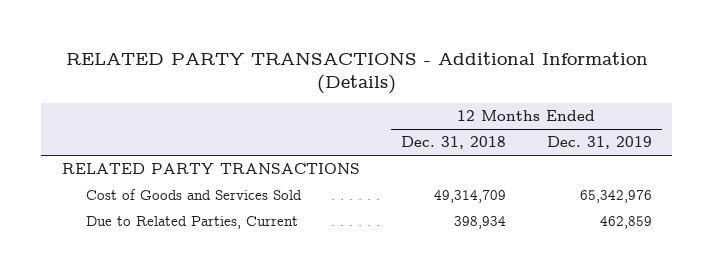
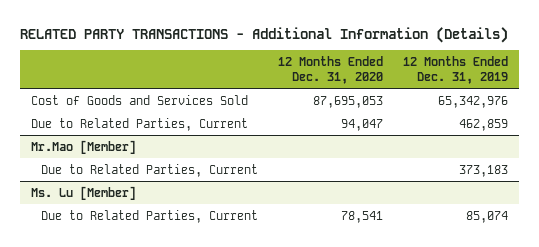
- | 12 Months Ended Dec. 31, 2018 | 12 Months Ended Dec. 31, 2019
+ | 12 Months Ended Dec. 31, 2020 | 12 Months Ended Dec. 31, 2019
- RELATED PARTY TRANSACTIONS
+ Mr.Mao [Member]
+ Due to Related Parties, Current | | 373,183
+ Ms. Lu [Member]
+ Due to Related Parties, Current | 78,541 | 85,074

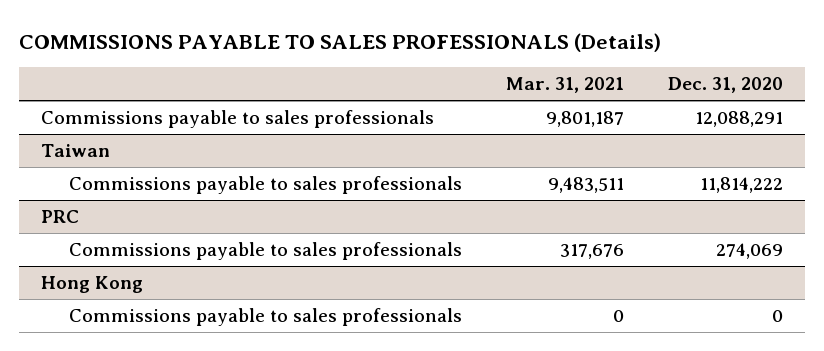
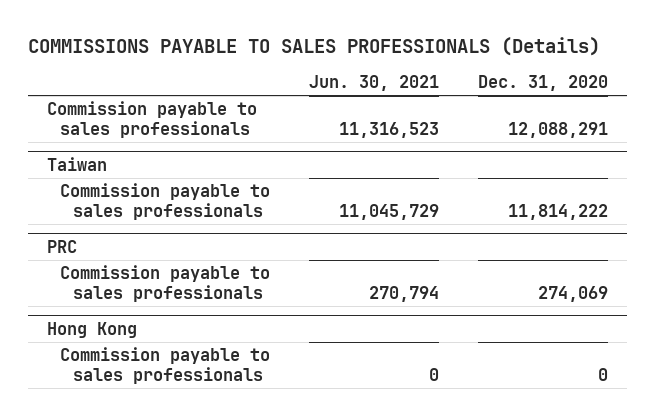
- | Mar. 31, 2021 | Dec. 31, 2020
+ | Jun. 30, 2021 | Dec. 31, 2020
- Commissions payable to sales professionals | 9,801,187 | 12,088,291
+ Commission payable to sales professionals | 11,316,523 | 12,088,291
@ Taiwan
- Commissions payable to sales professionals | 9,483,511 | 11,814,222
+ Commission payable to sales professionals | 11,045,729 | 11,814,222
@ PRC
- Commissions payable to sales professionals | 317,676 | 274,069
+ Commission payable to sales professionals | 270,794 | 274,069
@ Hong Kong
- Commissions payable to sales professionals | 0 | 0
+ Commission payable to sales professionals | 0 | 0

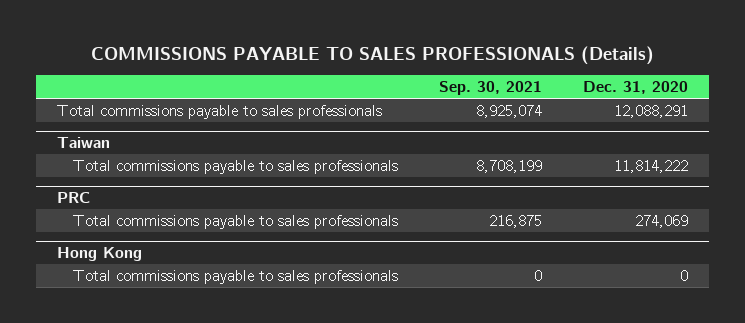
- | Jun. 30, 2021 | Dec. 31, 2020
+ | Sep. 30, 2021 | Dec. 31, 2020
- Commission payable to sales professionals | 11,316,523 | 12,088,291
+ Total commissions payable to sales professionals | 8,925,074 | 12,088,291
@ Taiwan
- Commission payable to sales professionals | 11,045,729 | 11,814,222
+ Total commissions payable to sales professionals | 8,708,199 | 11,814,222
@ PRC
- Commission payable to sales professionals | 270,794 | 274,069
+ Total commissions payable to sales professionals | 216,875 | 274,069
@ Hong Kong
- Commission payable to sales professionals | 0 | 0
+ Total commissions payable to sales professionals | 0 | 0

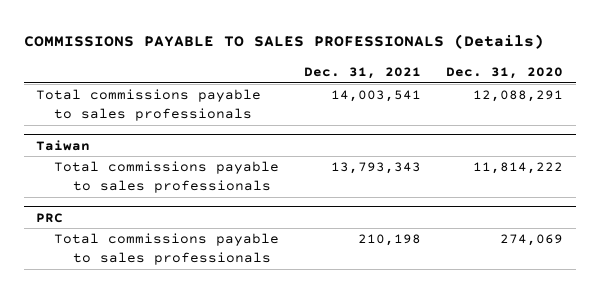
- | Sep. 30, 2021 | Dec. 31, 2020
+ | Dec. 31, 2021 | Dec. 31, 2020
- Hong Kong
- Total commissions payable to sales professionals | 0 | 0

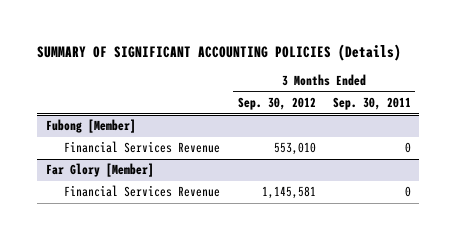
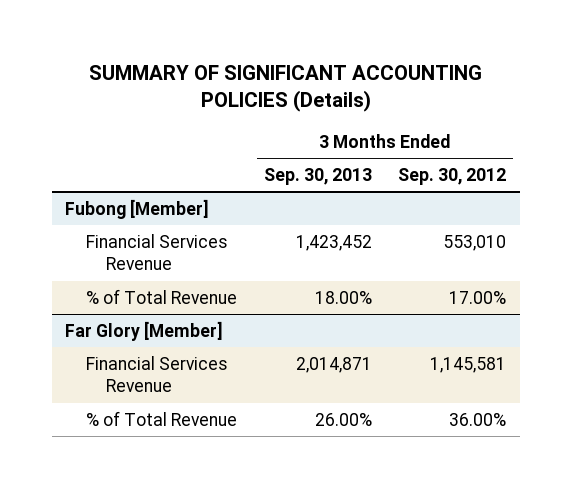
- | 3 Months Ended Sep. 30, 2012 | 3 Months Ended Sep. 30, 2011
+ | 3 Months Ended Sep. 30, 2013 | 3 Months Ended Sep. 30, 2012
@ Fubong [Member]
+ % of Total Revenue | 18.00% | 17.00%
@ Far Glory [Member]
+ % of Total Revenue | 26.00% | 36.00%

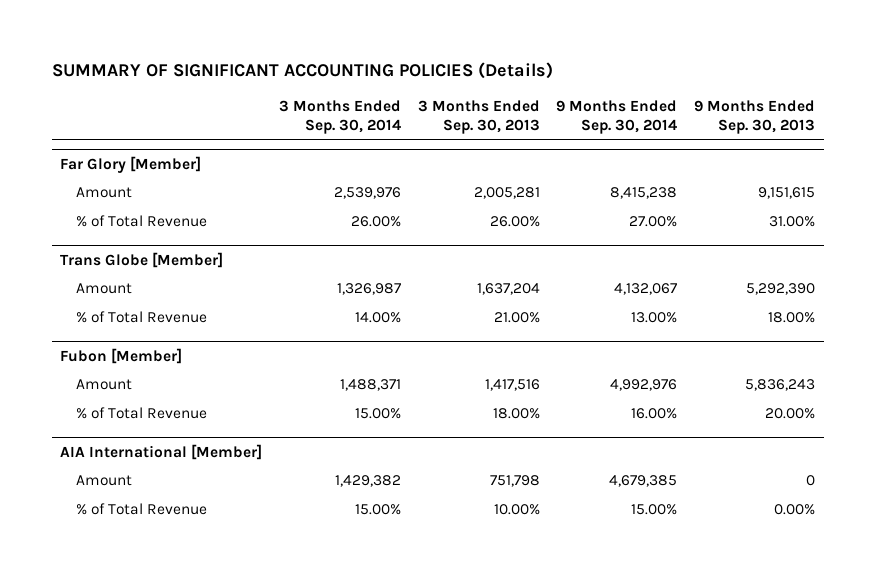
- | 3 Months Ended Sep. 30, 2013 | 3 Months Ended Sep. 30, 2012
+ | 3 Months Ended Sep. 30, 2014 | 3 Months Ended Sep. 30, 2013 | 9 Months Ended Sep. 30, 2014 | 9 Months Ended Sep. 30, 2013
- Fubong [Member]
- Financial Services Revenue | 1,423,452 | 553,010
- % of Total Revenue | 18.00% | 17.00%
@ Far Glory [Member]
- Financial Services Revenue | 2,014,871 | 1,145,581
+ Amount | 2,539,976 | 2,005,281 | 8,415,238 | 9,151,615
+ Trans Globe [Member]
+ Amount | 1,326,987 | 1,637,204 | 4,132,067 | 5,292,390
+ % of Total Revenue | 14.00% | 21.00% | 13.00% | 18.00%
+ Fubon [Member]
+ Amount | 1,488,371 | 1,417,516 | 4,992,976 | 5,836,243
+ % of Total Revenue | 15.00% | 18.00% | 16.00% | 20.00%
+ AIA International [Member]
+ Amount | 1,429,382 | 751,798 | 4,679,385 | 0
+ % of Total Revenue | 15.00% | 10.00% | 15.00% | 0.00%

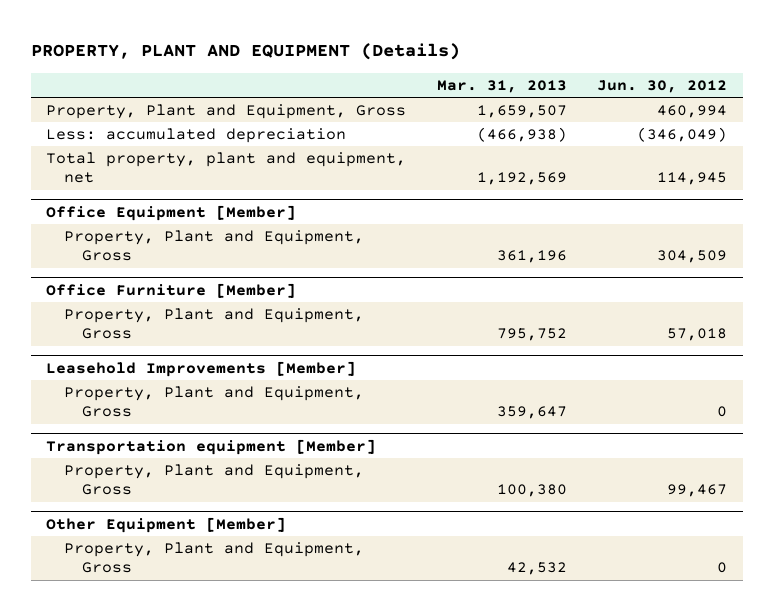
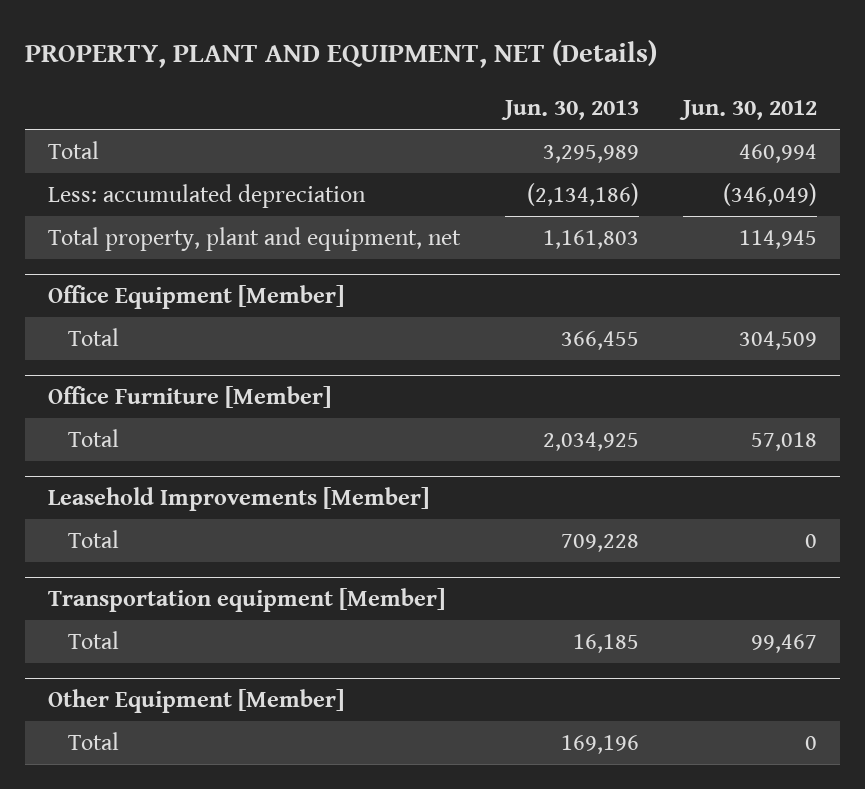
- PROPERTY, PLANT AND EQUIPMENT (Details)
+ PROPERTY, PLANT AND EQUIPMENT, NET (Details)
- | Mar. 31, 2013 | Jun. 30, 2012
+ | Jun. 30, 2013 | Jun. 30, 2012
- Property, Plant and Equipment, Gross | 1,659,507 | 460,994
+ Total | 3,295,989 | 460,994
@ Office Equipment [Member]
- Property, Plant and Equipment, Gross | 361,196 | 304,509
+ Total | 366,455 | 304,509
@ Office Furniture [Member]
- Property, Plant and Equipment, Gross | 795,752 | 57,018
+ Total | 2,034,925 | 57,018
@ Leasehold Improvements [Member]
- Property, Plant and Equipment, Gross | 359,647 | 0
+ Total | 709,228 | 0
@ Transportation equipment [Member]
- Property, Plant and Equipment, Gross | 100,380 | 99,467
+ Total | 16,185 | 99,467
@ Other Equipment [Member]
- Property, Plant and Equipment, Gross | 42,532 | 0
+ Total | 169,196 | 0

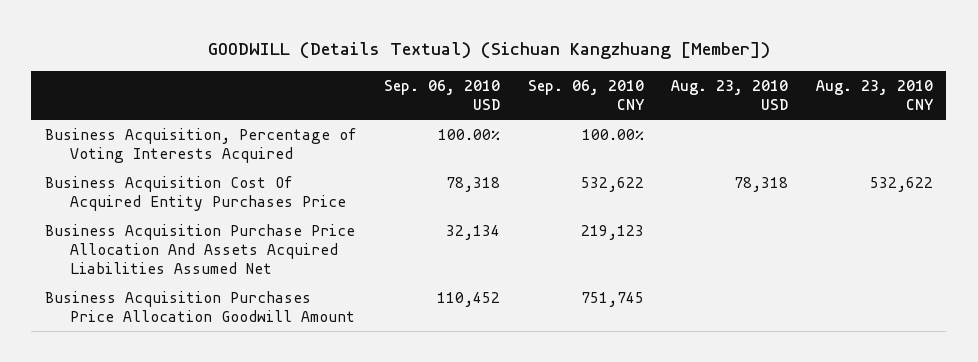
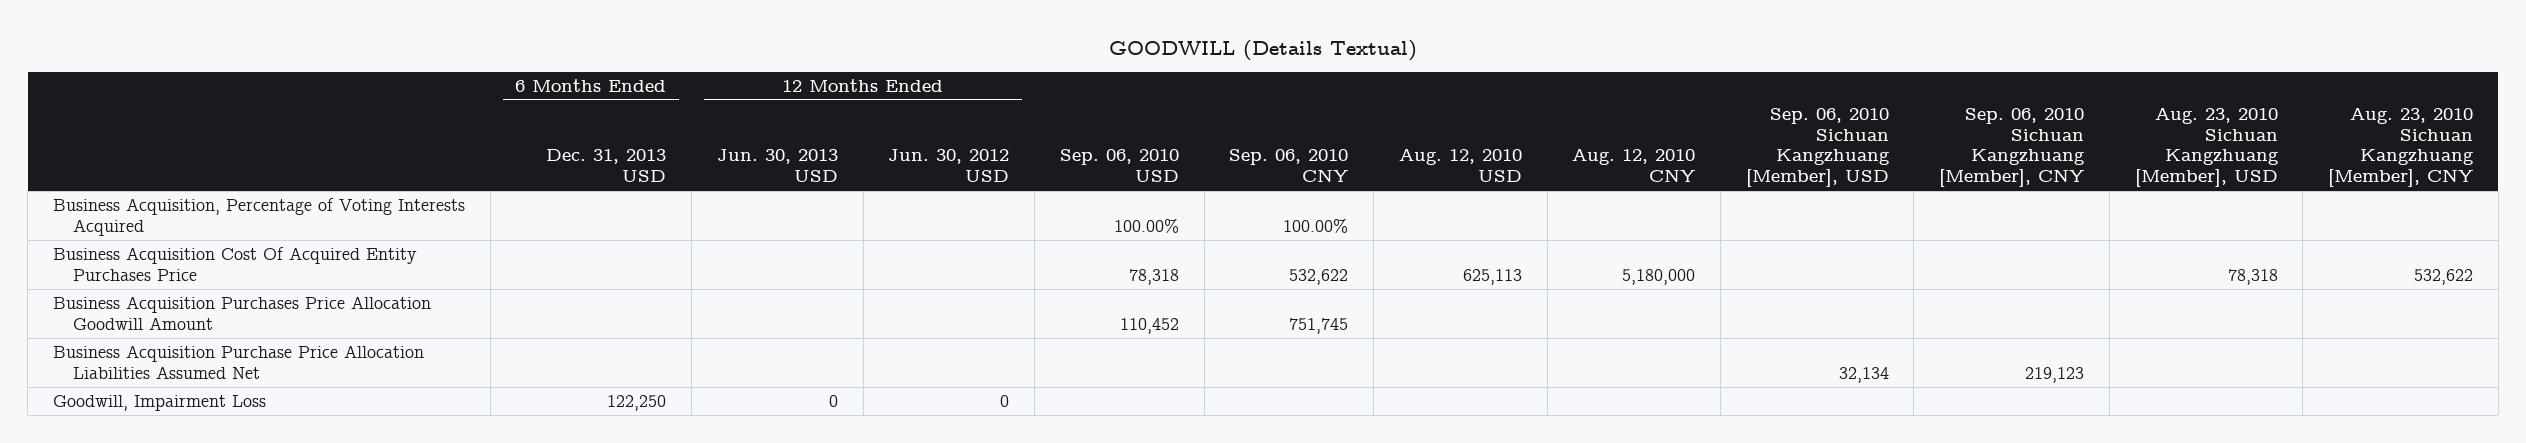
- GOODWILL (Details Textual) (Sichuan Kangzhuang [Member])
+ GOODWILL (Details Textual)
- | Sep. 06, 2010 USD | Sep. 06, 2010 CNY | Aug. 23, 2010 USD | Aug. 23, 2010 CNY
+ | 6 Months Ended Dec. 31, 2013 USD | 12 Months Ended Jun. 30, 2013 USD | 12 Months Ended Jun. 30, 2012 USD | Sep. 06, 2010 USD | Sep. 06, 2010 CNY | Aug. 12, 2010 USD | Aug. 12, 2010 CNY | Sep. 06, 2010 Sichuan Kangzhuang [Member], USD | Sep. 06, 2010 Sichuan Kangzhuang [Member], CNY | Aug. 23, 2010 Sichuan Kangzhuang [Member], USD | Aug. 23, 2010 Sichuan Kangzhuang [Member], CNY
- Business Acquisition Purchase Price Allocation And Assets Acquired Liabilities Assumed Net | 32,134 | 219,123 | |
+ Business Acquisition Purchase Price Allocation Liabilities Assumed Net | | | | | | | | 32,134 | 219,123 | |
+ Goodwill, Impairment Loss | 122,250 | 0 | 0 | | | | | | | |

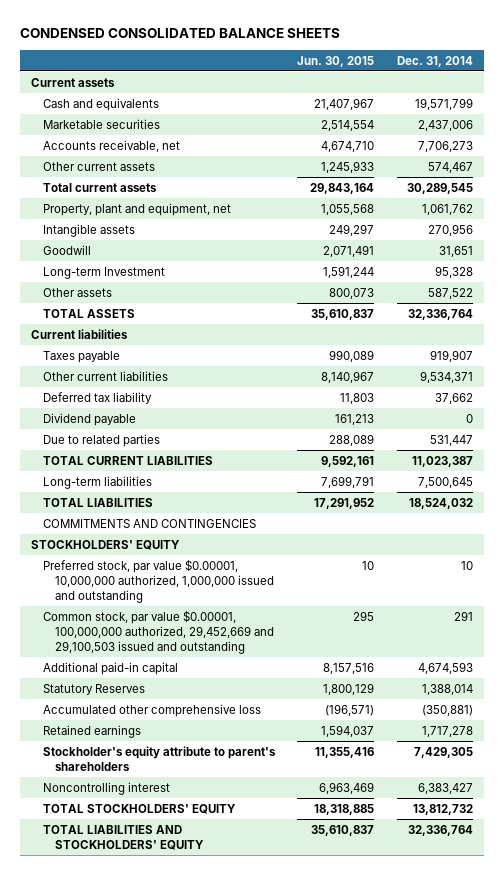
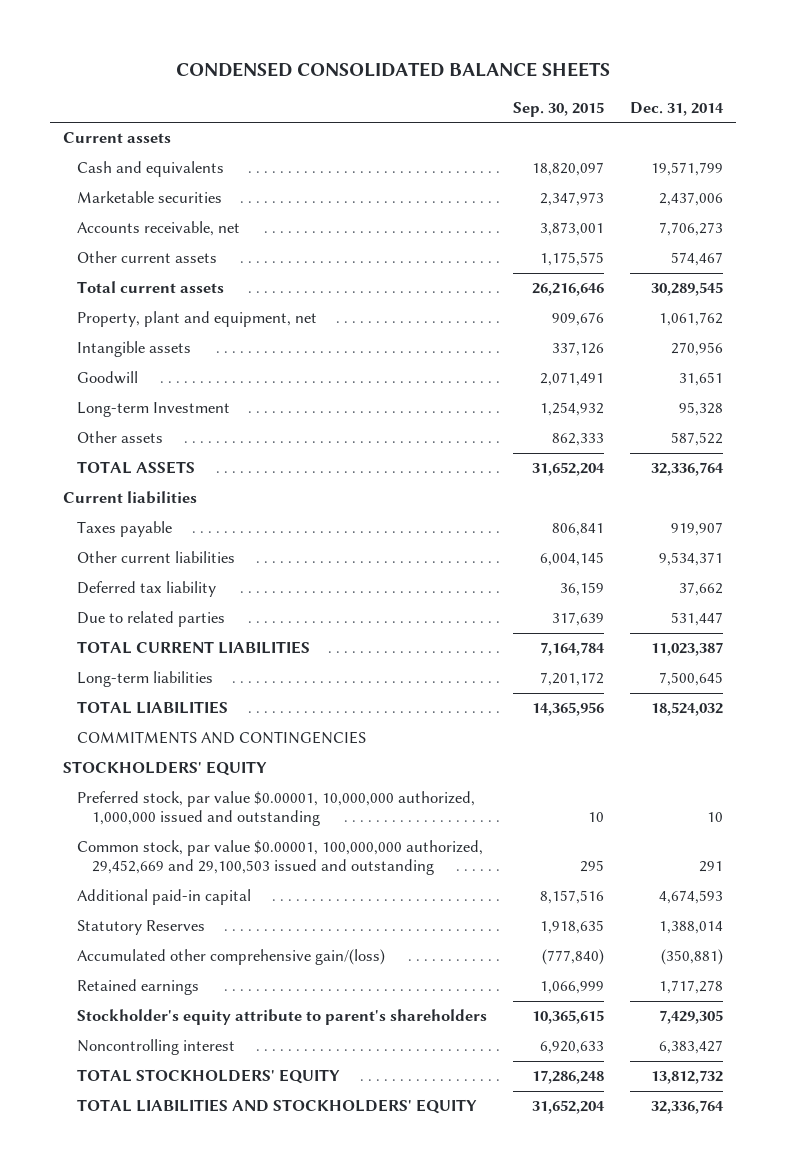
- | Jun. 30, 2015 | Dec. 31, 2014
+ | Sep. 30, 2015 | Dec. 31, 2014
- Dividend payable | 161,213 | 0
- Accumulated other comprehensive loss | (196,571) | (350,881)
+ Accumulated other comprehensive gain/(loss) | (777,840) | (350,881)

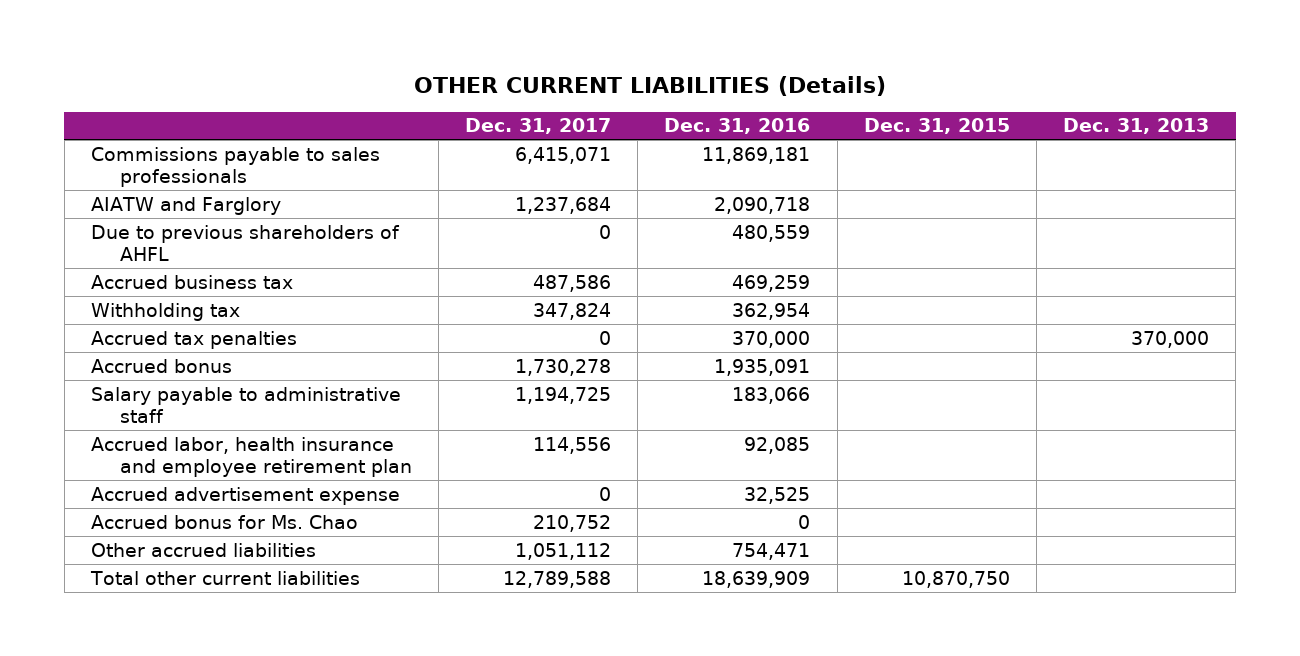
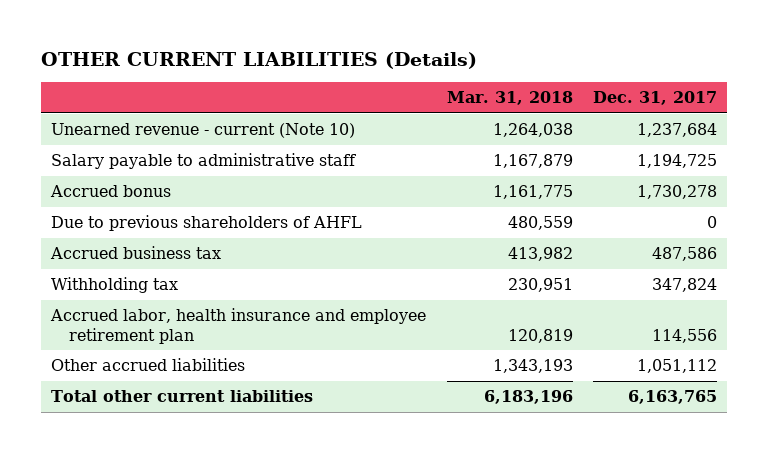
- | Dec. 31, 2017 | Dec. 31, 2016 | Dec. 31, 2015 | Dec. 31, 2013
+ | Mar. 31, 2018 | Dec. 31, 2017
- Commissions payable to sales professionals | 6,415,071 | 11,869,181 | |
- AIATW and Farglory | 1,237,684 | 2,090,718 | |
+ Unearned revenue - current (Note 10) | 1,264,038 | 1,237,684
moved up: Salary payable to administrative staff | 1,167,879 | 1,194,725
moved up: Accrued bonus | 1,161,775 | 1,730,278
- Accrued tax penalties | 0 | 370,000 | | 370,000
- Accrued advertisement expense | 0 | 32,525 | |
- Accrued bonus for Ms. Chao | 210,752 | 0 | |
- Total other current liabilities | 12,789,588 | 18,639,909 | 10,870,750 |
+ Total other current liabilities | 6,183,196 | 6,163,765

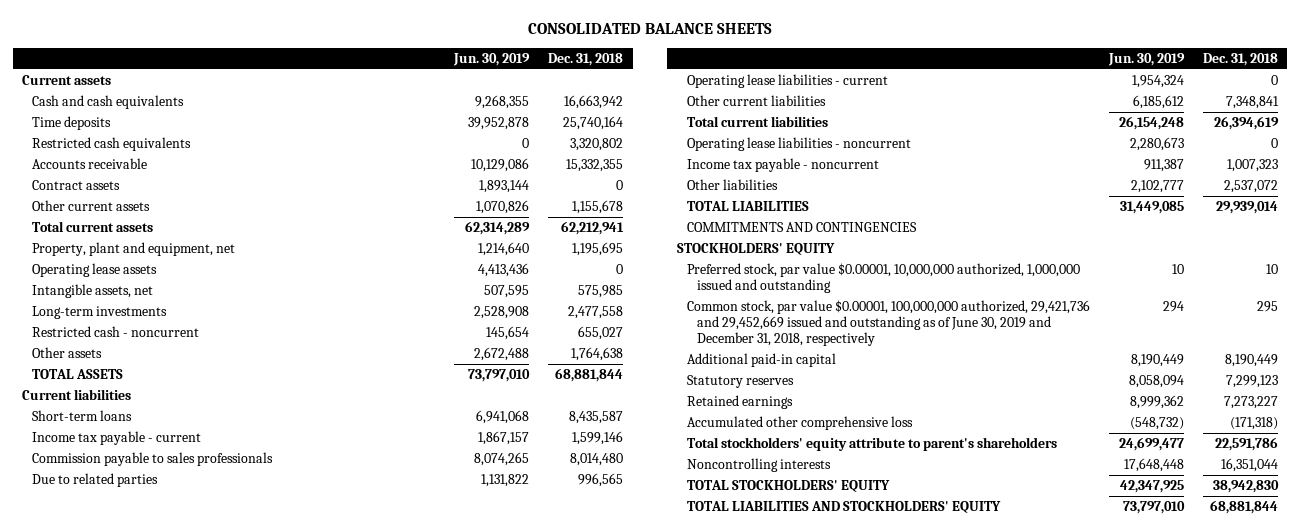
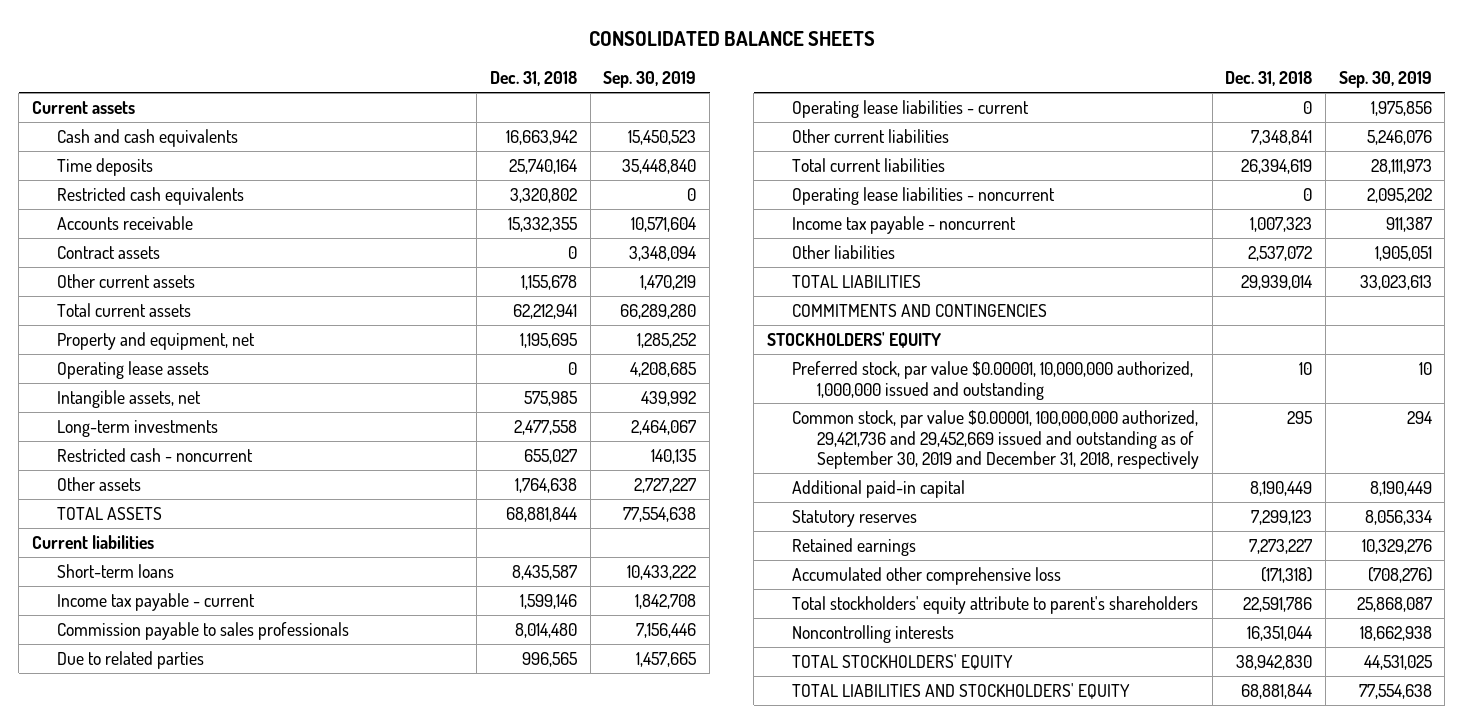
- | Jun. 30, 2019 | Dec. 31, 2018
+ | Dec. 31, 2018 | Sep. 30, 2019
- Property, plant and equipment, net | 1,214,640 | 1,195,695
+ Property and equipment, net | 1,195,695 | 1,285,252
- Common stock, par value $0.00001, 100,000,000 authorized, 29,421,736 and 29,452,669 issued and outstanding as of June 30, 2019 and December 31, 2018, respectively | 294 | 295
+ Common stock, par value $0.00001, 100,000,000 authorized, 29,421,736 and 29,452,669 issued and outstanding as of September 30, 2019 and December 31, 2018, respectively | 295 | 294

